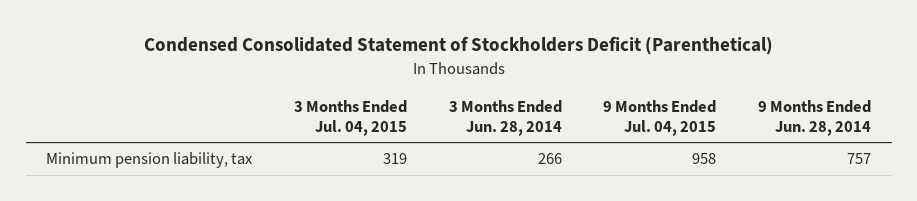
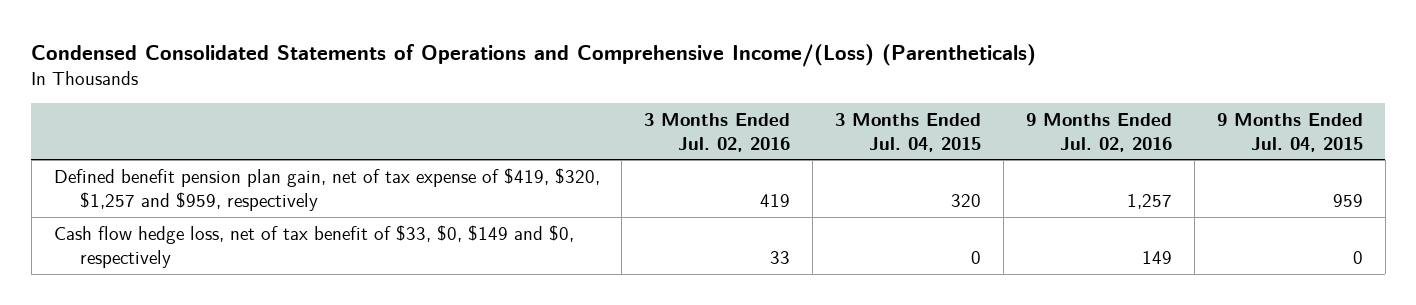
- Condensed Consolidated Statement of Stockholders Deficit (Parenthetical)
+ Condensed Consolidated Statements of Operations and Comprehensive Income/(Loss) (Parentheticals)
- | 3 Months Ended Jul. 04, 2015 | 3 Months Ended Jun. 28, 2014 | 9 Months Ended Jul. 04, 2015 | 9 Months Ended Jun. 28, 2014
+ | 3 Months Ended Jul. 02, 2016 | 3 Months Ended Jul. 04, 2015 | 9 Months Ended Jul. 02, 2016 | 9 Months Ended Jul. 04, 2015
- Minimum pension liability, tax | 319 | 266 | 958 | 757
+ Defined benefit pension plan gain, net of tax expense of $419, $320, $1,257 and $959, respectively | 419 | 320 | 1,257 | 959
+ Cash flow hedge loss, net of tax benefit of $33, $0, $149 and $0, respectively | 33 | 0 | 149 | 0

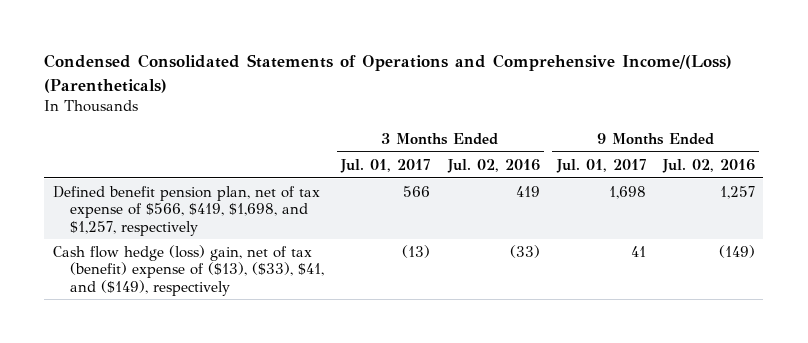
- | 3 Months Ended Jul. 02, 2016 | 3 Months Ended Jul. 04, 2015 | 9 Months Ended Jul. 02, 2016 | 9 Months Ended Jul. 04, 2015
+ | 3 Months Ended Jul. 01, 2017 | 3 Months Ended Jul. 02, 2016 | 9 Months Ended Jul. 01, 2017 | 9 Months Ended Jul. 02, 2016
- Defined benefit pension plan gain, net of tax expense of $419, $320, $1,257 and $959, respectively | 419 | 320 | 1,257 | 959
- Cash flow hedge loss, net of tax benefit of $33, $0, $149 and $0, respectively | 33 | 0 | 149 | 0
+ Defined benefit pension plan, net of tax expense of $566, $419, $1,698, and $1,257, respectively | 566 | 419 | 1,698 | 1,257
+ Cash flow hedge (loss) gain, net of tax (benefit) expense of ($13), ($33), $41, and ($149), respectively | (13) | (33) | 41 | (149)

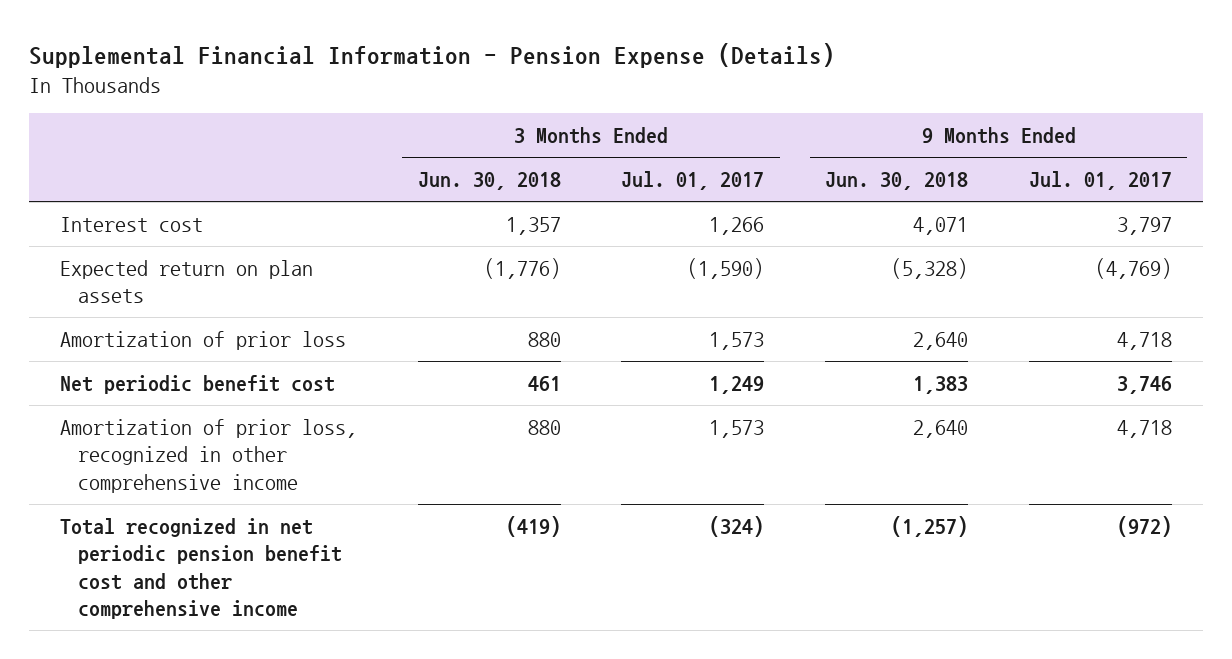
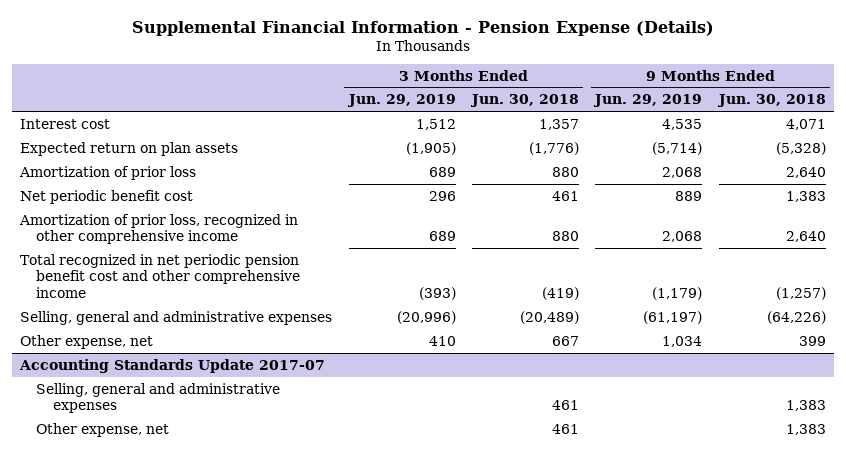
- | 3 Months Ended Jun. 30, 2018 | 3 Months Ended Jul. 01, 2017 | 9 Months Ended Jun. 30, 2018 | 9 Months Ended Jul. 01, 2017
+ | 3 Months Ended Jun. 29, 2019 | 3 Months Ended Jun. 30, 2018 | 9 Months Ended Jun. 29, 2019 | 9 Months Ended Jun. 30, 2018
+ Selling, general and administrative expenses | (20,996) | (20,489) | (61,197) | (64,226)
+ Other expense, net | 410 | 667 | 1,034 | 399
+ Accounting Standards Update 2017-07
+ Selling, general and administrative expenses | | 461 | | 1,383
+ Other expense, net | | 461 | | 1,383

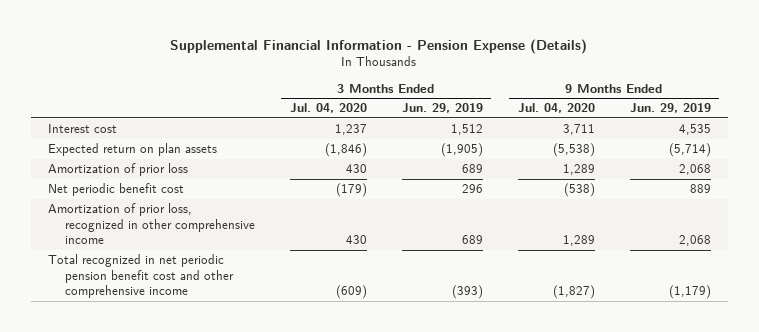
- | 3 Months Ended Jun. 29, 2019 | 3 Months Ended Jun. 30, 2018 | 9 Months Ended Jun. 29, 2019 | 9 Months Ended Jun. 30, 2018
+ | 3 Months Ended Jul. 04, 2020 | 3 Months Ended Jun. 29, 2019 | 9 Months Ended Jul. 04, 2020 | 9 Months Ended Jun. 29, 2019
- Selling, general and administrative expenses | (20,996) | (20,489) | (61,197) | (64,226)
- Other expense, net | 410 | 667 | 1,034 | 399
- Accounting Standards Update 2017-07
- Selling, general and administrative expenses | | 461 | | 1,383
- Other expense, net | | 461 | | 1,383

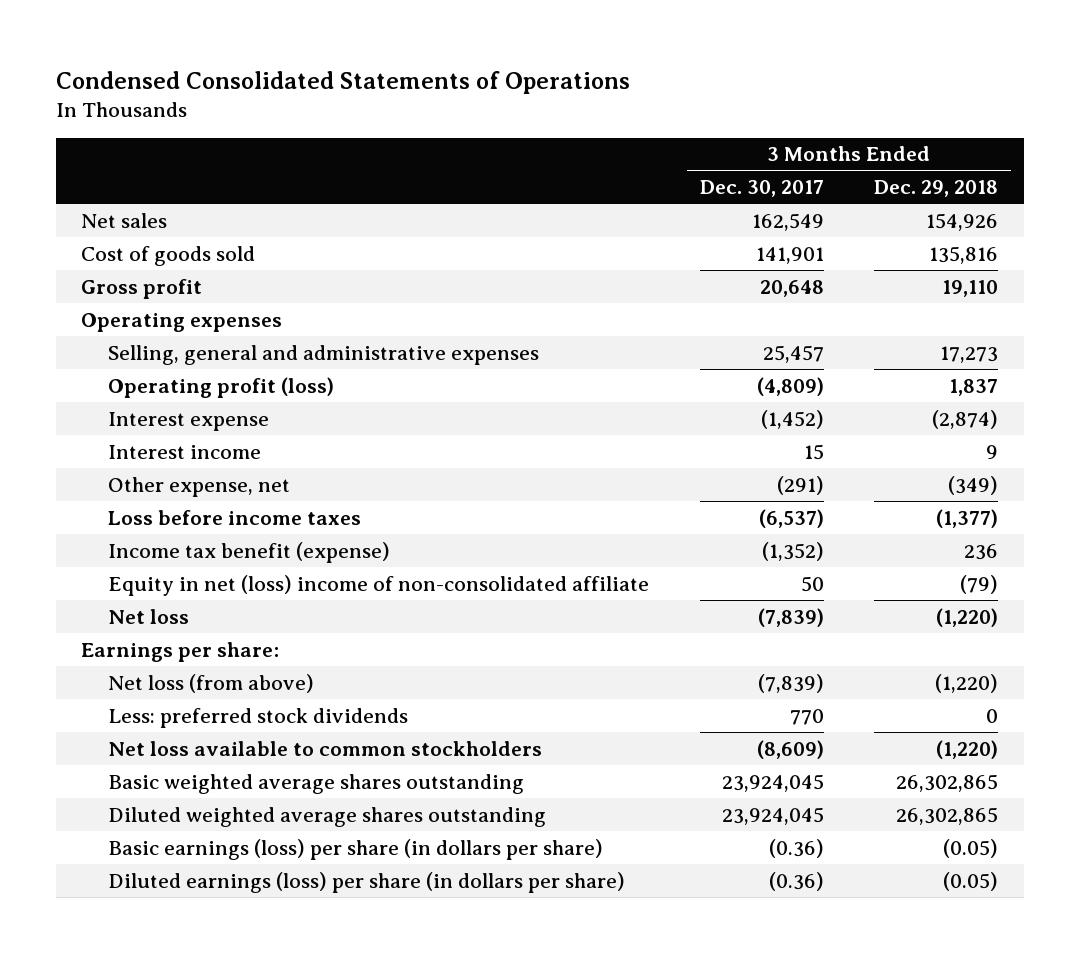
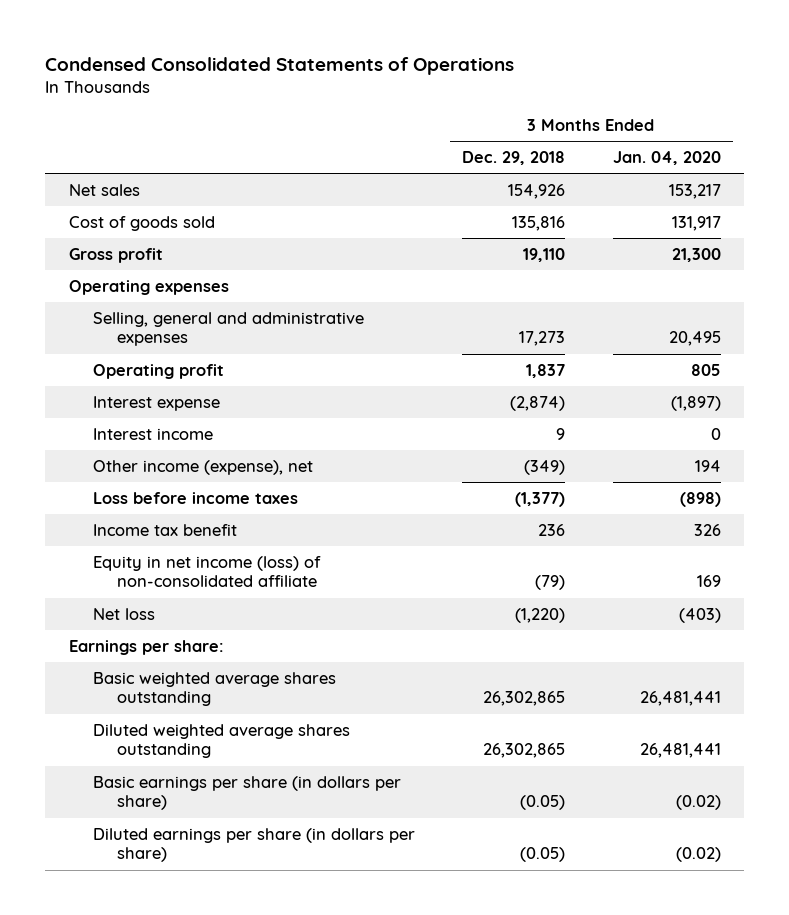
- | 3 Months Ended Dec. 30, 2017 | 3 Months Ended Dec. 29, 2018
+ | 3 Months Ended Dec. 29, 2018 | 3 Months Ended Jan. 04, 2020
- Operating profit (loss) | (4,809) | 1,837
+ Operating profit | 1,837 | 805
- Other expense, net | (291) | (349)
+ Other income (expense), net | (349) | 194
- Income tax benefit (expense) | (1,352) | 236
- Equity in net (loss) income of non-consolidated affiliate | 50 | (79)
+ Income tax benefit | 236 | 326
+ Equity in net income (loss) of non-consolidated affiliate | (79) | 169
- Net loss (from above) | (7,839) | (1,220)
- Less: preferred stock dividends | 770 | 0
- Net loss available to common stockholders | (8,609) | (1,220)
- Basic earnings (loss) per share (in dollars per share) | (0.36) | (0.05)
- Diluted earnings (loss) per share (in dollars per share) | (0.36) | (0.05)
+ Basic earnings per share (in dollars per share) | (0.05) | (0.02)
+ Diluted earnings per share (in dollars per share) | (0.05) | (0.02)

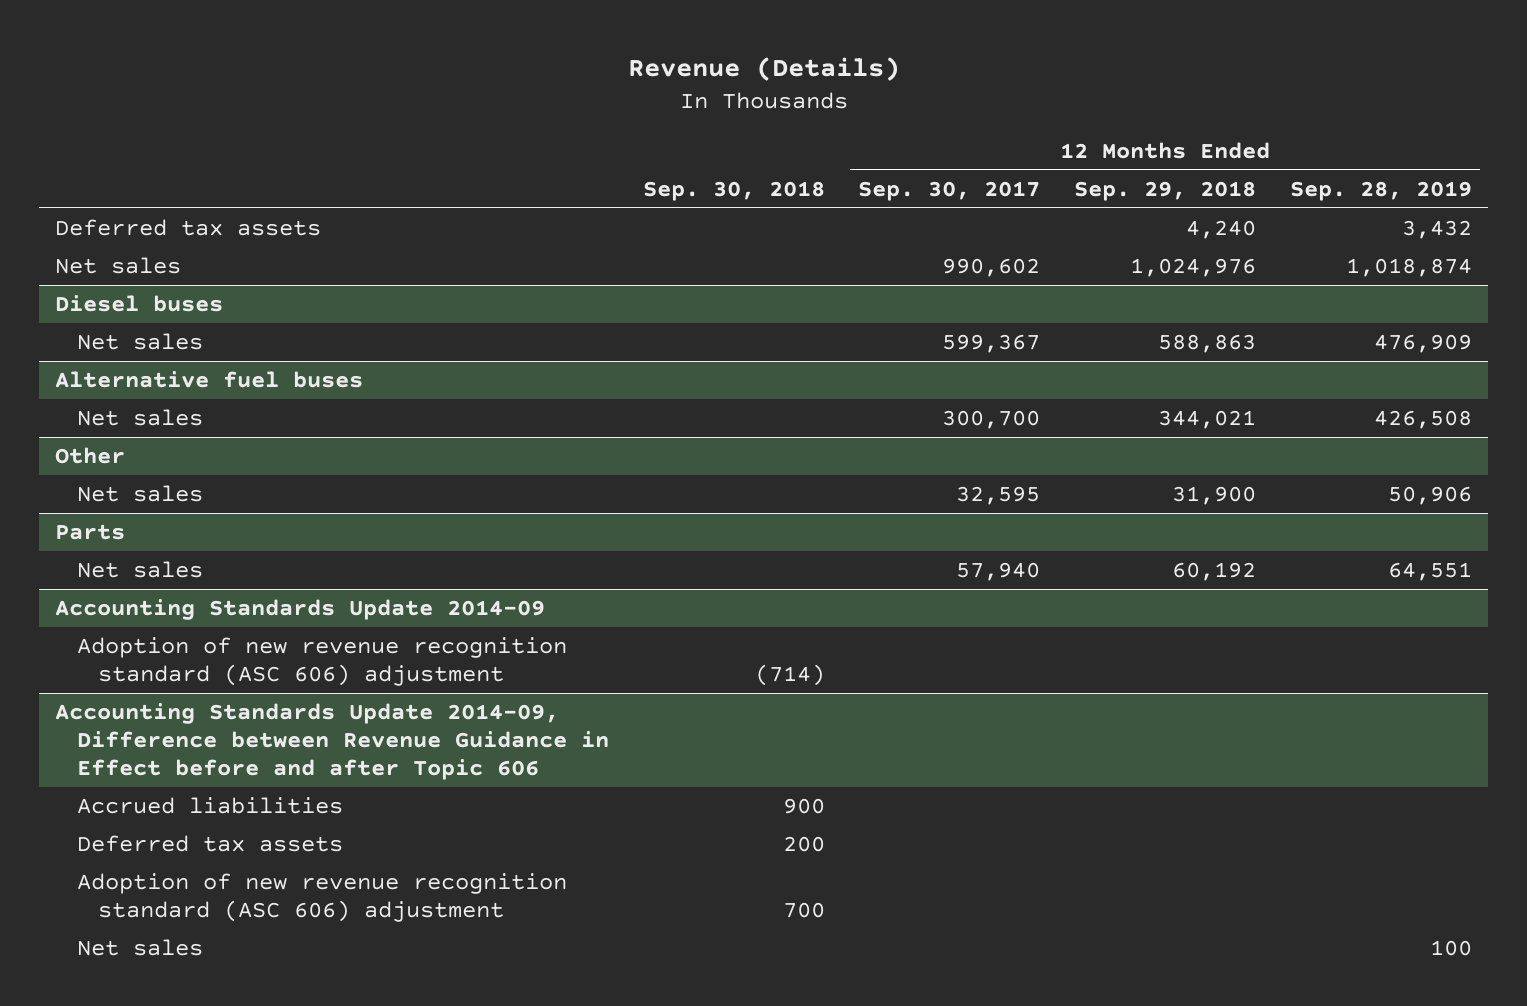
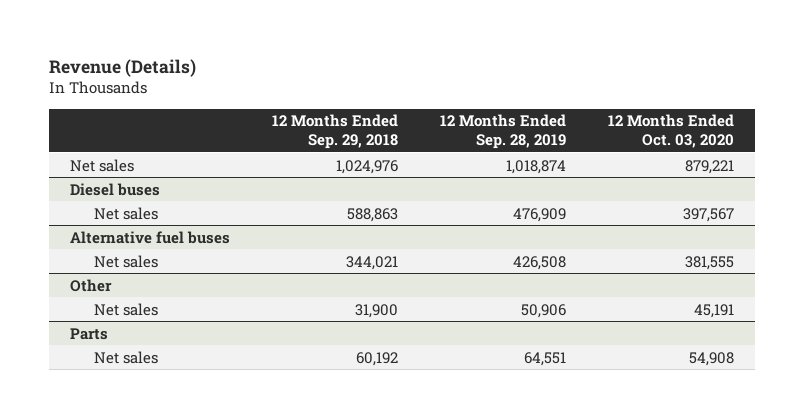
- | Sep. 30, 2018 | 12 Months Ended Sep. 30, 2017 | 12 Months Ended Sep. 29, 2018 | 12 Months Ended Sep. 28, 2019
+ | 12 Months Ended Sep. 29, 2018 | 12 Months Ended Sep. 28, 2019 | 12 Months Ended Oct. 03, 2020
- Deferred tax assets | | | 4,240 | 3,432
- Accounting Standards Update 2014-09
- Adoption of new revenue recognition standard (ASC 606) adjustment | (714) | | |
- Accounting Standards Update 2014-09, Difference between Revenue Guidance in Effect before and after Topic 606
- Accrued liabilities | 900 | | |
- Deferred tax assets | 200 | | |
- Adoption of new revenue recognition standard (ASC 606) adjustment | 700 | | |
- Net sales | | | | 100

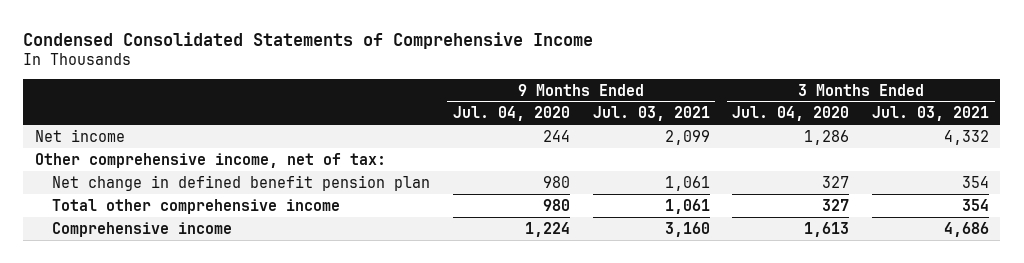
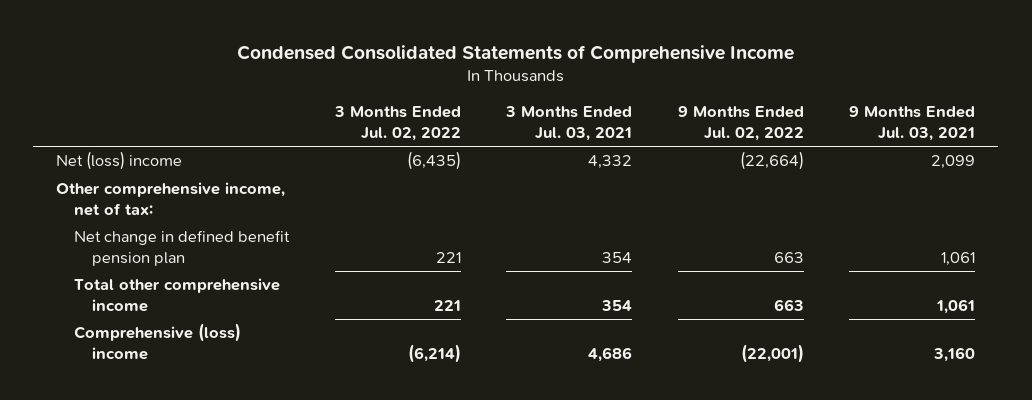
- | 9 Months Ended Jul. 04, 2020 | 9 Months Ended Jul. 03, 2021 | 3 Months Ended Jul. 04, 2020 | 3 Months Ended Jul. 03, 2021
+ | 3 Months Ended Jul. 02, 2022 | 3 Months Ended Jul. 03, 2021 | 9 Months Ended Jul. 02, 2022 | 9 Months Ended Jul. 03, 2021
- Net income | 244 | 2,099 | 1,286 | 4,332
+ Net (loss) income | (6,435) | 4,332 | (22,664) | 2,099
- Comprehensive income | 1,224 | 3,160 | 1,613 | 4,686
+ Comprehensive (loss) income | (6,214) | 4,686 | (22,001) | 3,160

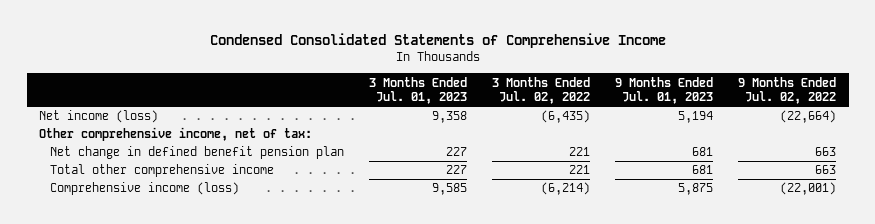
- | 3 Months Ended Jul. 02, 2022 | 3 Months Ended Jul. 03, 2021 | 9 Months Ended Jul. 02, 2022 | 9 Months Ended Jul. 03, 2021
+ | 3 Months Ended Jul. 01, 2023 | 3 Months Ended Jul. 02, 2022 | 9 Months Ended Jul. 01, 2023 | 9 Months Ended Jul. 02, 2022
- Net (loss) income | (6,435) | 4,332 | (22,664) | 2,099
+ Net income (loss) | 9,358 | (6,435) | 5,194 | (22,664)
- Comprehensive (loss) income | (6,214) | 4,686 | (22,001) | 3,160
+ Comprehensive income (loss) | 9,585 | (6,214) | 5,875 | (22,001)

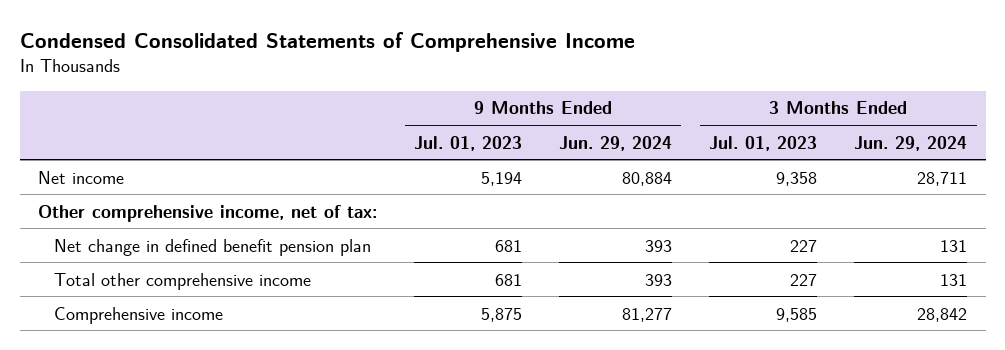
- | 3 Months Ended Jul. 01, 2023 | 3 Months Ended Jul. 02, 2022 | 9 Months Ended Jul. 01, 2023 | 9 Months Ended Jul. 02, 2022
+ | 9 Months Ended Jul. 01, 2023 | 9 Months Ended Jun. 29, 2024 | 3 Months Ended Jul. 01, 2023 | 3 Months Ended Jun. 29, 2024
- Net income (loss) | 9,358 | (6,435) | 5,194 | (22,664)
+ Net income | 5,194 | 80,884 | 9,358 | 28,711
- Comprehensive income (loss) | 9,585 | (6,214) | 5,875 | (22,001)
+ Comprehensive income | 5,875 | 81,277 | 9,585 | 28,842

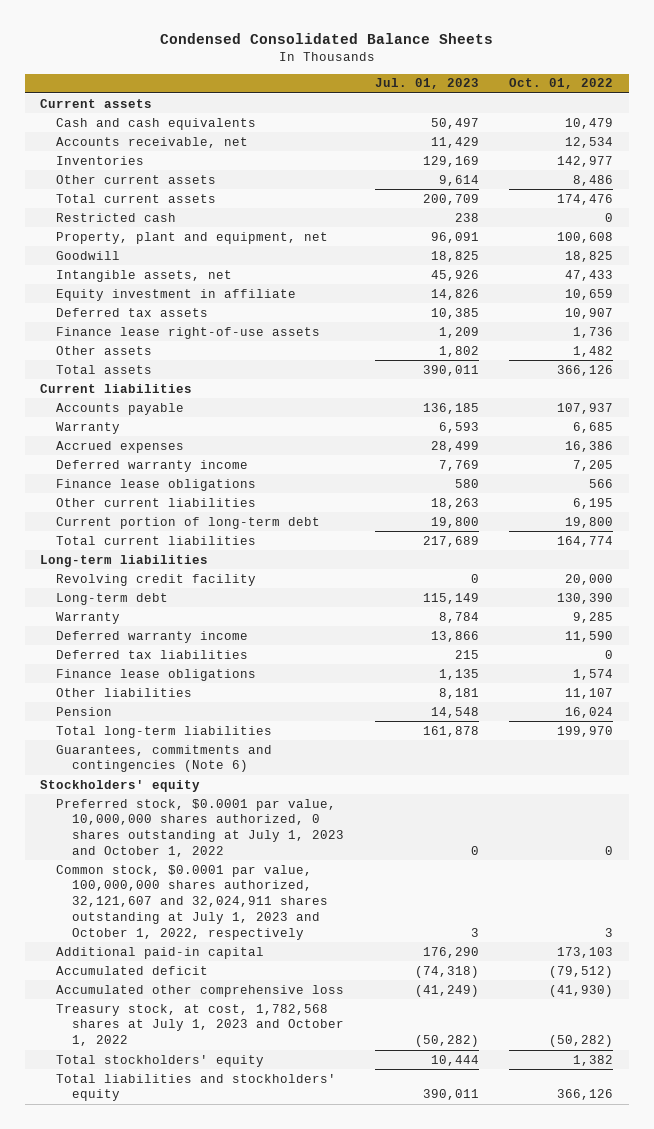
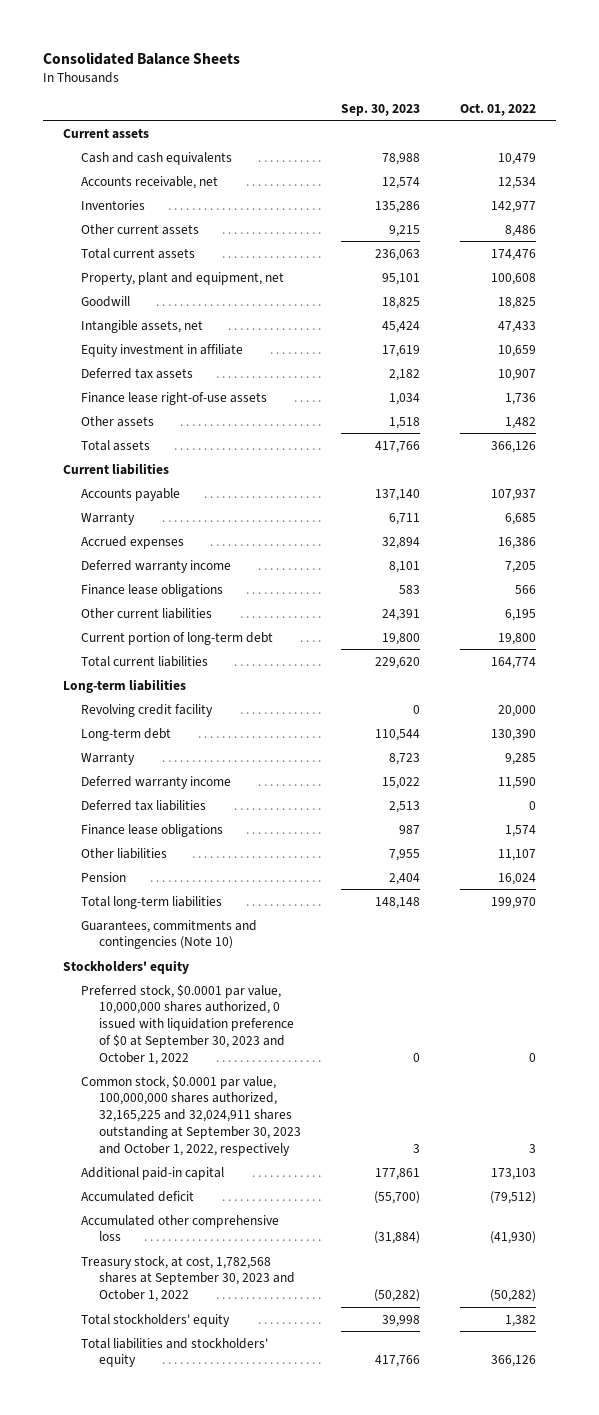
- Condensed Consolidated Balance Sheets
+ Consolidated Balance Sheets
- | Jul. 01, 2023 | Oct. 01, 2022
+ | Sep. 30, 2023 | Oct. 01, 2022
- Restricted cash | 238 | 0
- Guarantees, commitments and contingencies (Note 6)
+ Guarantees, commitments and contingencies (Note 10)
- Preferred stock, $0.0001 par value, 10,000,000 shares authorized, 0 shares outstanding at July 1, 2023 and October 1, 2022 | 0 | 0
- Common stock, $0.0001 par value, 100,000,000 shares authorized, 32,121,607 and 32,024,911 shares outstanding at July 1, 2023 and October 1, 2022, respectively | 3 | 3
+ Preferred stock, $0.0001 par value, 10,000,000 shares authorized, 0 issued with liquidation preference of $0 at September 30, 2023 and October 1, 2022 | 0 | 0
+ Common stock, $0.0001 par value, 100,000,000 shares authorized, 32,165,225 and 32,024,911 shares outstanding at September 30, 2023 and October 1, 2022, respectively | 3 | 3
- Treasury stock, at cost, 1,782,568 shares at July 1, 2023 and October 1, 2022 | (50,282) | (50,282)
+ Treasury stock, at cost, 1,782,568 shares at September 30, 2023 and October 1, 2022 | (50,282) | (50,282)

